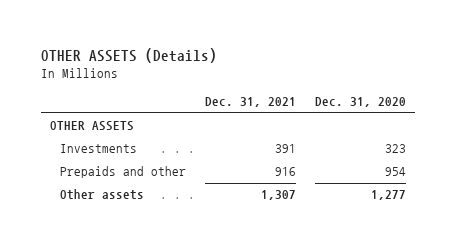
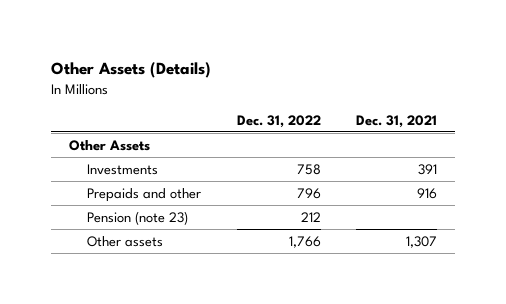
- OTHER ASSETS (Details)
+ Other Assets (Details)
- | Dec. 31, 2021 | Dec. 31, 2020
+ | Dec. 31, 2022 | Dec. 31, 2021
- OTHER ASSETS
+ Other Assets
+ Pension (note 23) | 212 |

